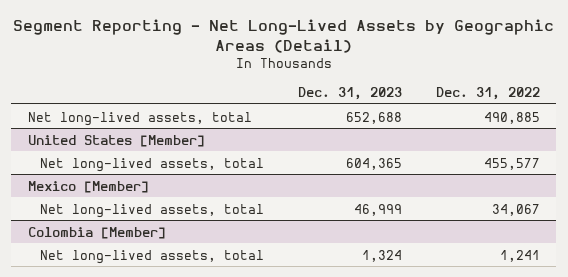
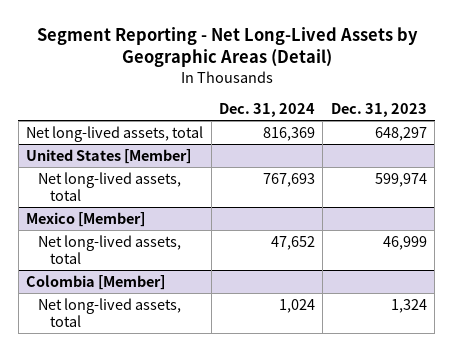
- | Dec. 31, 2023 | Dec. 31, 2022
+ | Dec. 31, 2024 | Dec. 31, 2023
- Net long-lived assets, total | 652,688 | 490,885
+ Net long-lived assets, total | 816,369 | 648,297
@ United States [Member]
- Net long-lived assets, total | 604,365 | 455,577
+ Net long-lived assets, total | 767,693 | 599,974

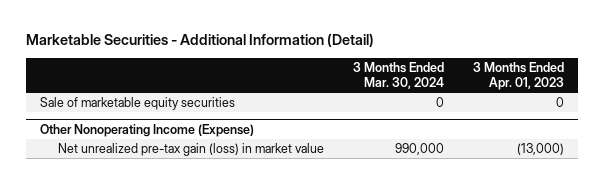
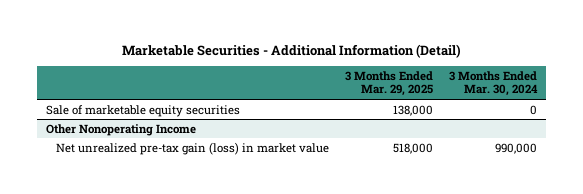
- | 3 Months Ended Mar. 30, 2024 | 3 Months Ended Apr. 01, 2023
+ | 3 Months Ended Mar. 29, 2025 | 3 Months Ended Mar. 30, 2024
- Other Nonoperating Income (Expense)
+ Other Nonoperating Income

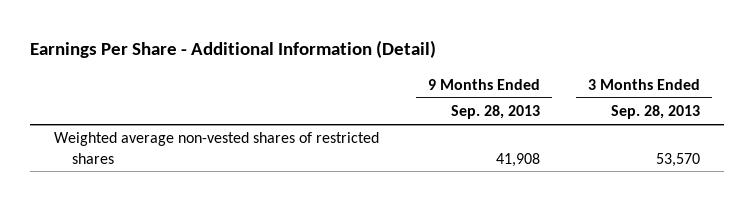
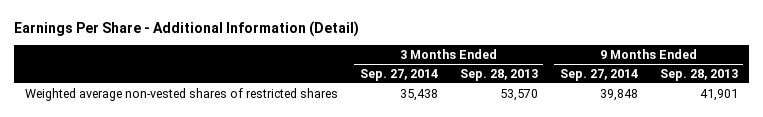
- | 9 Months Ended Sep. 28, 2013 | 3 Months Ended Sep. 28, 2013
+ | 3 Months Ended Sep. 27, 2014 | 3 Months Ended Sep. 28, 2013 | 9 Months Ended Sep. 27, 2014 | 9 Months Ended Sep. 28, 2013
- Weighted average non-vested shares of restricted shares | 41,908 | 53,570
+ Weighted average non-vested shares of restricted shares | 35,438 | 53,570 | 39,848 | 41,901

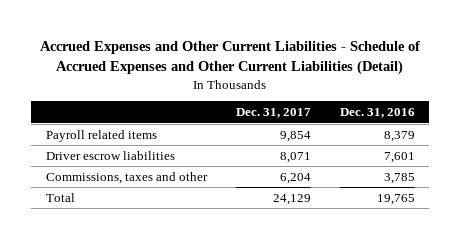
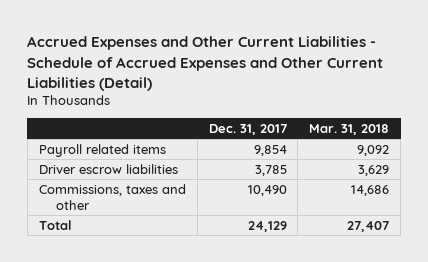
- | Dec. 31, 2017 | Dec. 31, 2016
+ | Dec. 31, 2017 | Mar. 31, 2018
- Driver escrow liabilities | 8,071 | 7,601
- Commissions, taxes and other | 6,204 | 3,785
+ Driver escrow liabilities | 3,785 | 3,629
+ Commissions, taxes and other | 10,490 | 14,686

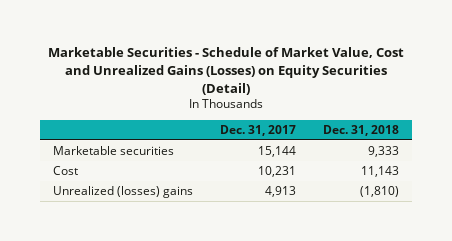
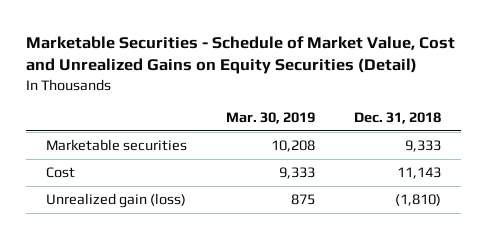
- Marketable Securities - Schedule of Market Value, Cost and Unrealized Gains (Losses) on Equity Securities (Detail)
+ Marketable Securities - Schedule of Market Value, Cost and Unrealized Gains on Equity Securities (Detail)
- | Dec. 31, 2017 | Dec. 31, 2018
+ | Mar. 30, 2019 | Dec. 31, 2018
- Unrealized (losses) gains | 4,913 | (1,810)
+ Unrealized gain (loss) | 875 | (1,810)

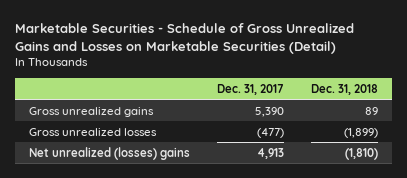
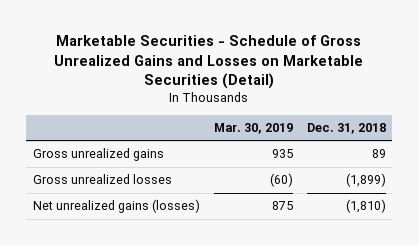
- | Dec. 31, 2017 | Dec. 31, 2018
+ | Mar. 30, 2019 | Dec. 31, 2018
- Net unrealized (losses) gains | 4,913 | (1,810)
+ Net unrealized gains (losses) | 875 | (1,810)

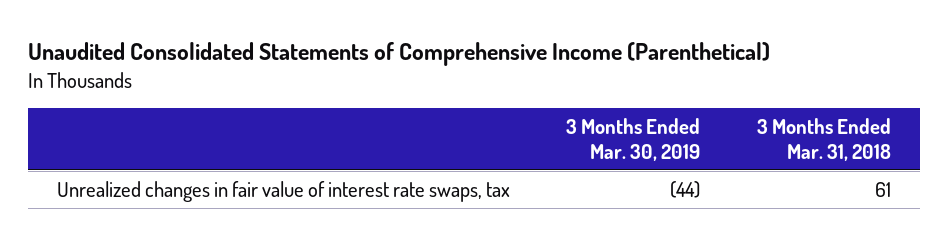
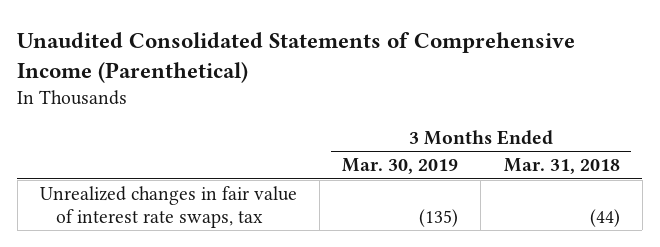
- Unrealized changes in fair value of interest rate swaps, tax | (44) | 61
+ Unrealized changes in fair value of interest rate swaps, tax | (135) | (44)

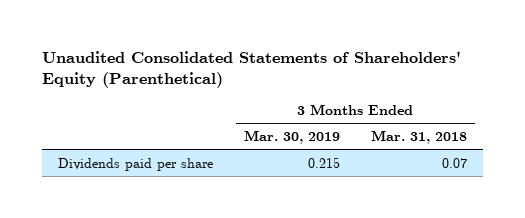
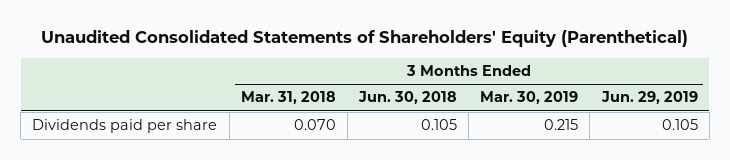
- | 3 Months Ended Mar. 30, 2019 | 3 Months Ended Mar. 31, 2018
+ | 3 Months Ended Mar. 31, 2018 | 3 Months Ended Jun. 30, 2018 | 3 Months Ended Mar. 30, 2019 | 3 Months Ended Jun. 29, 2019
- Dividends paid per share | 0.215 | 0.07
+ Dividends paid per share | 0.070 | 0.105 | 0.215 | 0.105

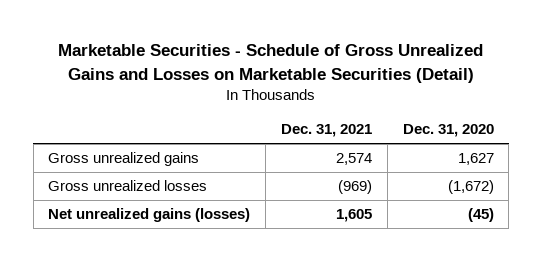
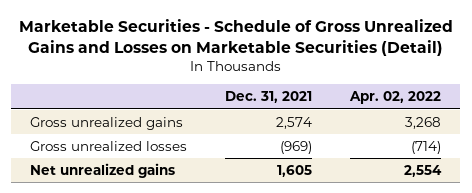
- | Dec. 31, 2021 | Dec. 31, 2020
+ | Dec. 31, 2021 | Apr. 02, 2022
- Net unrealized gains (losses) | 1,605 | (45)
+ Net unrealized gains | 1,605 | 2,554

